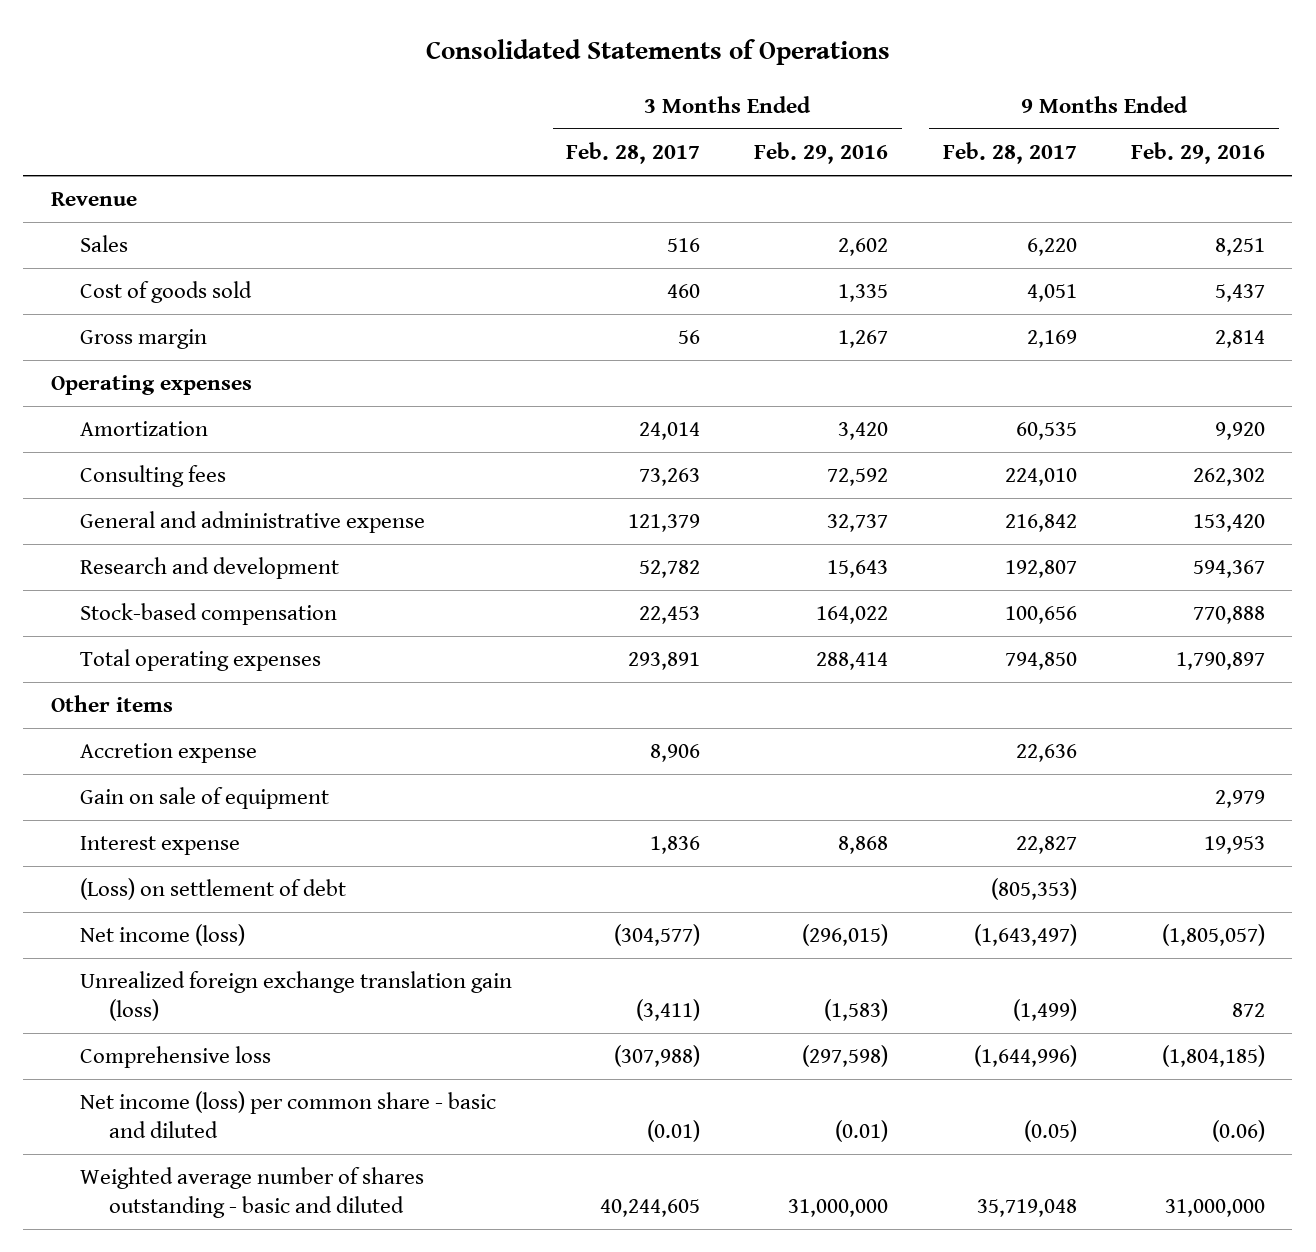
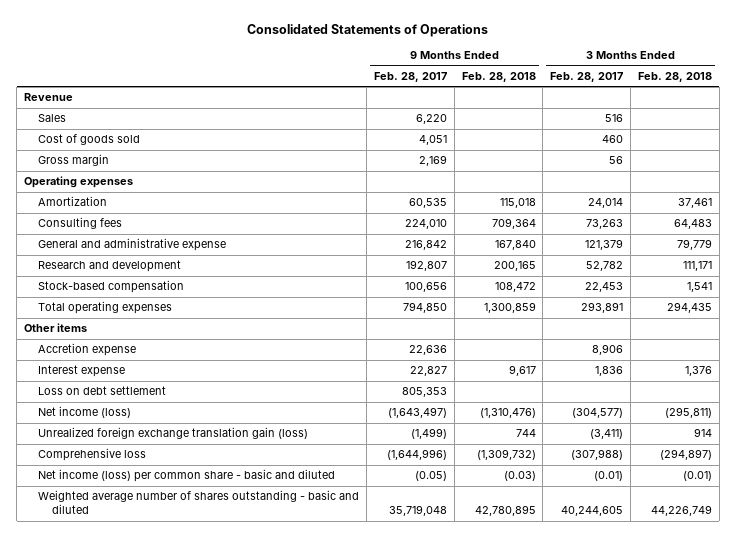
- | 3 Months Ended Feb. 28, 2017 | 3 Months Ended Feb. 29, 2016 | 9 Months Ended Feb. 28, 2017 | 9 Months Ended Feb. 29, 2016
+ | 9 Months Ended Feb. 28, 2017 | 9 Months Ended Feb. 28, 2018 | 3 Months Ended Feb. 28, 2017 | 3 Months Ended Feb. 28, 2018
- Gain on sale of equipment | | | | 2,979
- (Loss) on settlement of debt | | | (805,353) |
+ Loss on debt settlement | 805,353 | | |

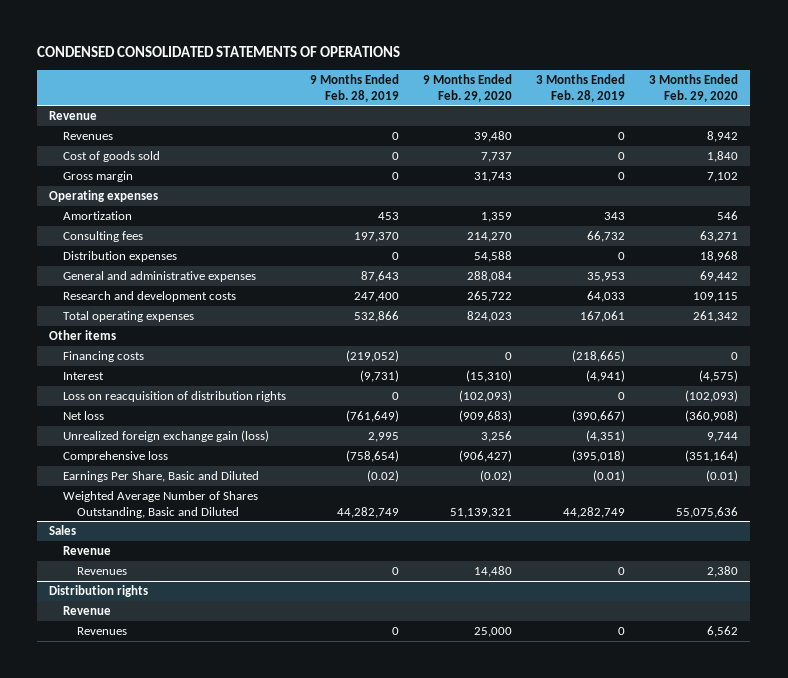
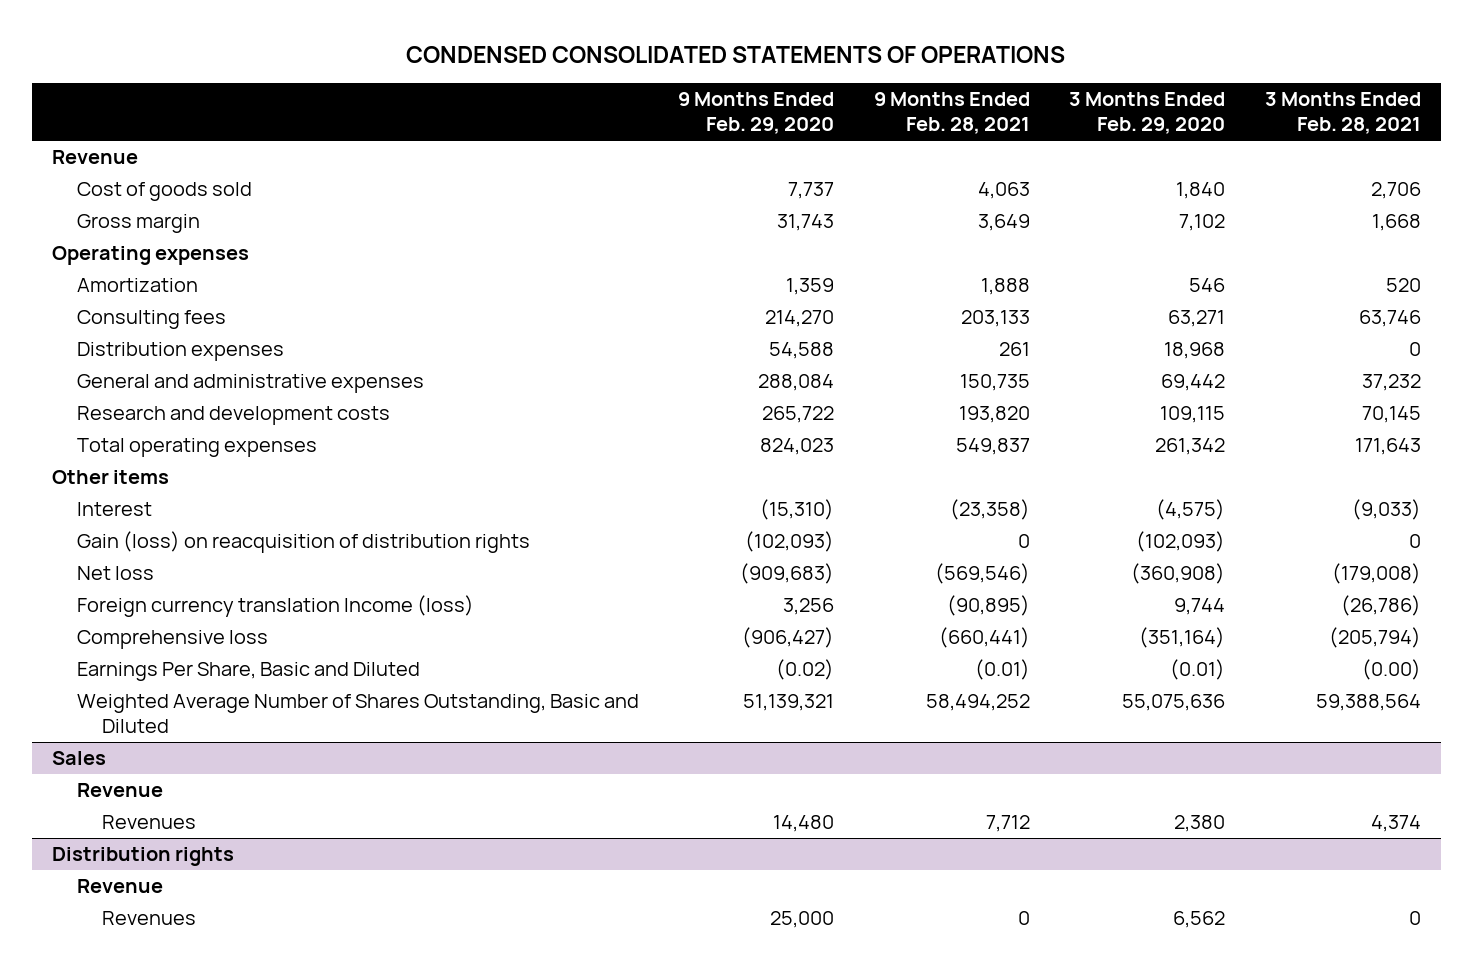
- | 9 Months Ended Feb. 28, 2019 | 9 Months Ended Feb. 29, 2020 | 3 Months Ended Feb. 28, 2019 | 3 Months Ended Feb. 29, 2020
+ | 9 Months Ended Feb. 29, 2020 | 9 Months Ended Feb. 28, 2021 | 3 Months Ended Feb. 29, 2020 | 3 Months Ended Feb. 28, 2021
- Revenues | 0 | 39,480 | 0 | 8,942
- Financing costs | (219,052) | 0 | (218,665) | 0
- Loss on reacquisition of distribution rights | 0 | (102,093) | 0 | (102,093)
+ Gain (loss) on reacquisition of distribution rights | (102,093) | 0 | (102,093) | 0
- Unrealized foreign exchange gain (loss) | 2,995 | 3,256 | (4,351) | 9,744
+ Foreign currency translation Income (loss) | 3,256 | (90,895) | 9,744 | (26,786)

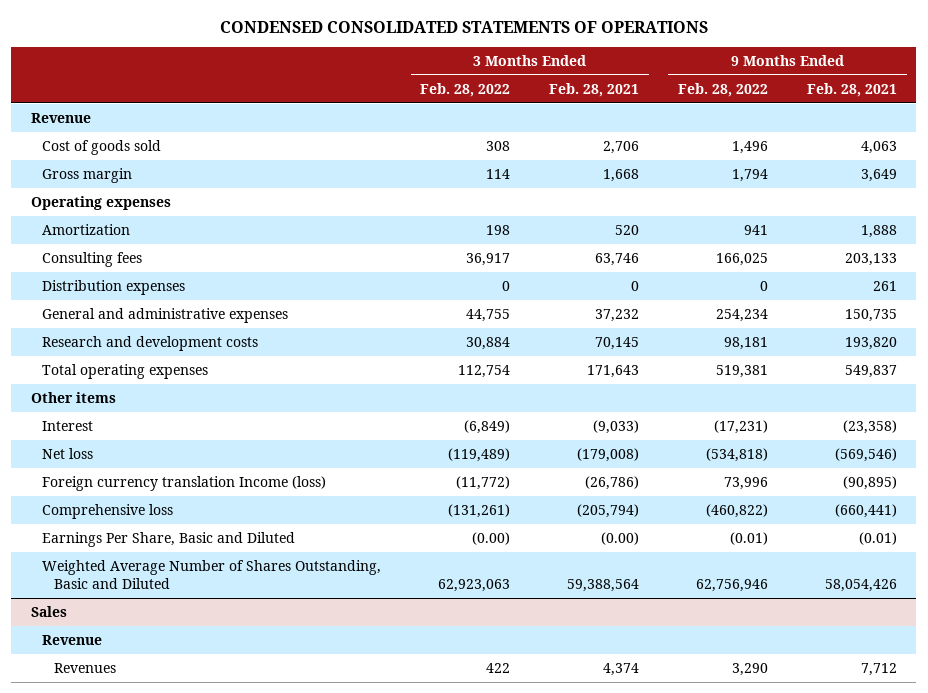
- | 9 Months Ended Feb. 29, 2020 | 9 Months Ended Feb. 28, 2021 | 3 Months Ended Feb. 29, 2020 | 3 Months Ended Feb. 28, 2021
+ | 3 Months Ended Feb. 28, 2022 | 3 Months Ended Feb. 28, 2021 | 9 Months Ended Feb. 28, 2022 | 9 Months Ended Feb. 28, 2021
- Gain (loss) on reacquisition of distribution rights | (102,093) | 0 | (102,093) | 0
- Weighted Average Number of Shares Outstanding, Basic and Diluted | 51,139,321 | 58,494,252 | 55,075,636 | 59,388,564
+ Weighted Average Number of Shares Outstanding, Basic and Diluted | 62,923,063 | 59,388,564 | 62,756,946 | 58,054,426
- Distribution rights
- Revenue
- Revenues | 25,000 | 0 | 6,562 | 0

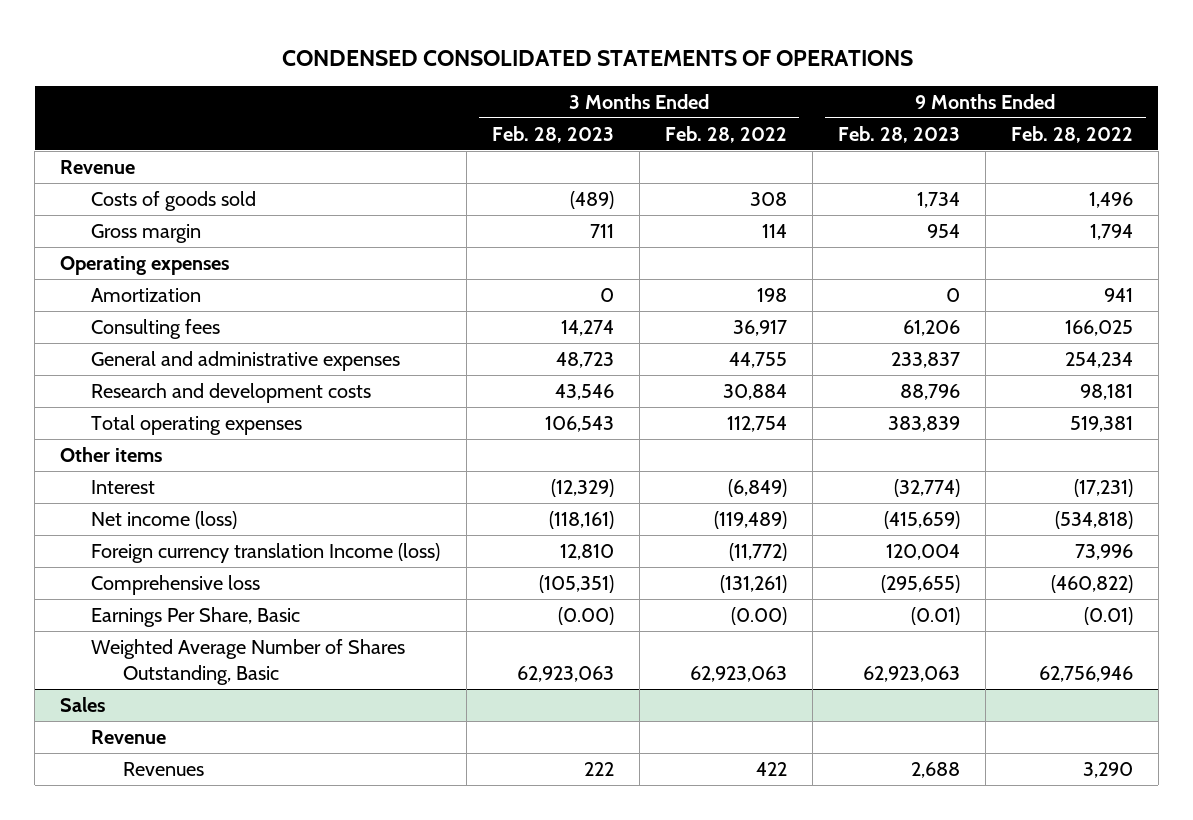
- | 3 Months Ended Feb. 28, 2022 | 3 Months Ended Feb. 28, 2021 | 9 Months Ended Feb. 28, 2022 | 9 Months Ended Feb. 28, 2021
+ | 3 Months Ended Feb. 28, 2023 | 3 Months Ended Feb. 28, 2022 | 9 Months Ended Feb. 28, 2023 | 9 Months Ended Feb. 28, 2022
- Cost of goods sold | 308 | 2,706 | 1,496 | 4,063
+ Costs of goods sold | (489) | 308 | 1,734 | 1,496
- Distribution expenses | 0 | 0 | 0 | 261
- Net loss | (119,489) | (179,008) | (534,818) | (569,546)
+ Net income (loss) | (118,161) | (119,489) | (415,659) | (534,818)
- Earnings Per Share, Basic and Diluted | (0.00) | (0.00) | (0.01) | (0.01)
- Weighted Average Number of Shares Outstanding, Basic and Diluted | 62,923,063 | 59,388,564 | 62,756,946 | 58,054,426
+ Earnings Per Share, Basic | (0.00) | (0.00) | (0.01) | (0.01)
+ Weighted Average Number of Shares Outstanding, Basic | 62,923,063 | 62,923,063 | 62,923,063 | 62,756,946

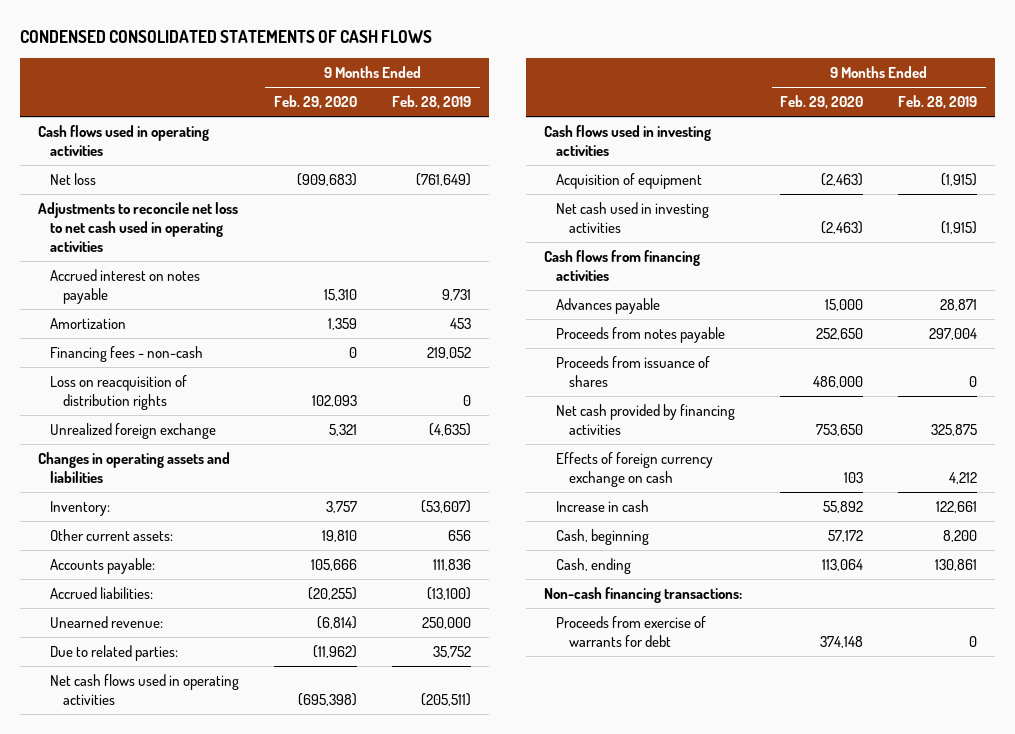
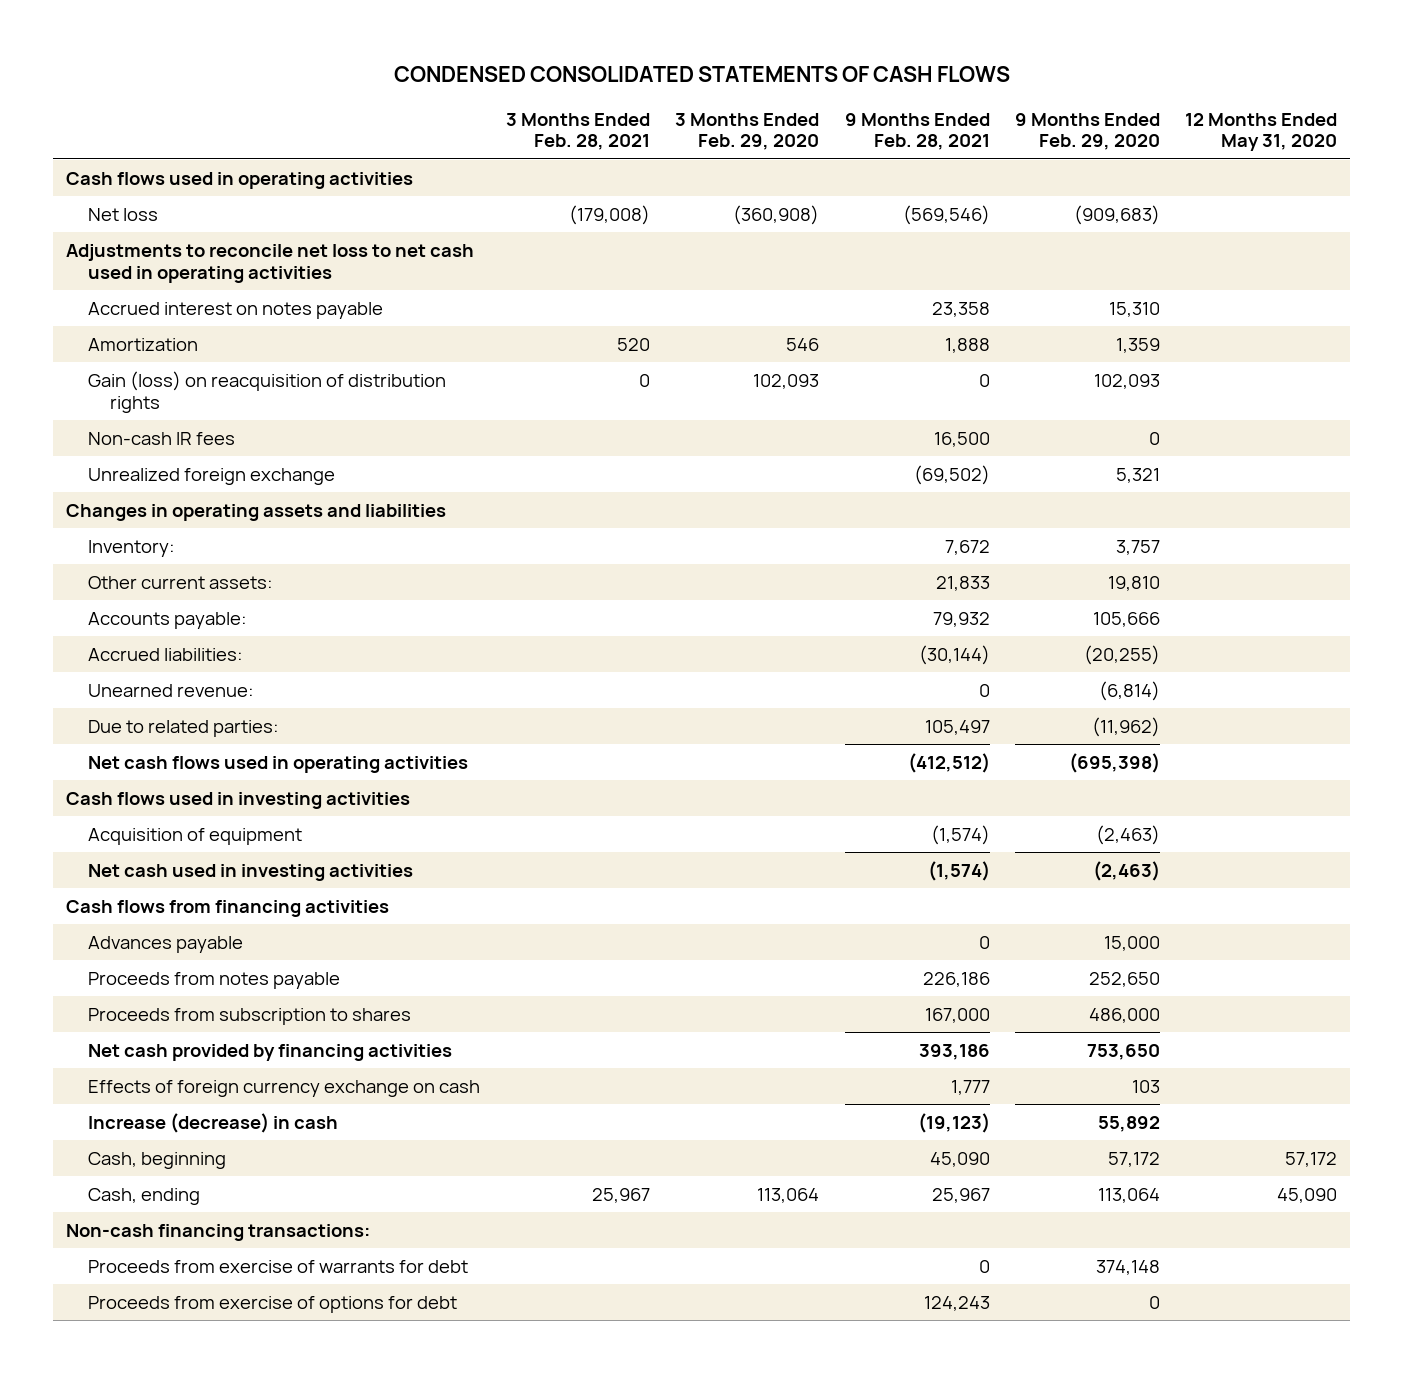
- | 9 Months Ended Feb. 29, 2020 | 9 Months Ended Feb. 28, 2019
+ | 3 Months Ended Feb. 28, 2021 | 3 Months Ended Feb. 29, 2020 | 9 Months Ended Feb. 28, 2021 | 9 Months Ended Feb. 29, 2020 | 12 Months Ended May 31, 2020
- Financing fees - non-cash | 0 | 219,052
- Loss on reacquisition of distribution rights | 102,093 | 0
+ Gain (loss) on reacquisition of distribution rights | 0 | 102,093 | 0 | 102,093 |
+ Non-cash IR fees | | | 16,500 | 0 |
- Proceeds from issuance of shares | 486,000 | 0
+ Proceeds from subscription to shares | | | 167,000 | 486,000 |
- Increase in cash | 55,892 | 122,661
+ Increase (decrease) in cash | | | (19,123) | 55,892 |
+ Proceeds from exercise of options for debt | | | 124,243 | 0 |

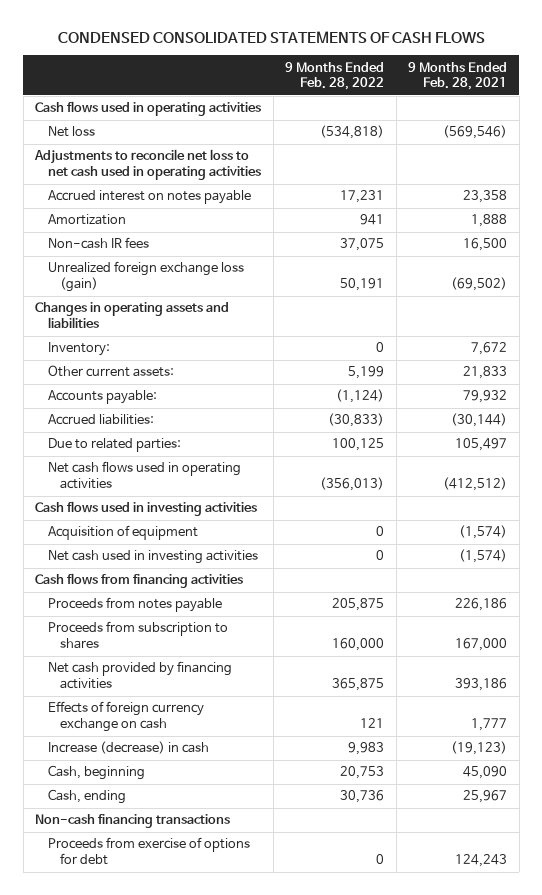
- | 3 Months Ended Feb. 28, 2021 | 3 Months Ended Feb. 29, 2020 | 9 Months Ended Feb. 28, 2021 | 9 Months Ended Feb. 29, 2020 | 12 Months Ended May 31, 2020
+ | 9 Months Ended Feb. 28, 2022 | 9 Months Ended Feb. 28, 2021
- Gain (loss) on reacquisition of distribution rights | 0 | 102,093 | 0 | 102,093 |
- Unrealized foreign exchange | | | (69,502) | 5,321 |
+ Unrealized foreign exchange loss (gain) | 50,191 | (69,502)
- Unearned revenue: | | | 0 | (6,814) |
- Advances payable | | | 0 | 15,000 |
- Non-cash financing transactions:
- Proceeds from exercise of warrants for debt | | | 0 | 374,148 |
+ Non-cash financing transactions

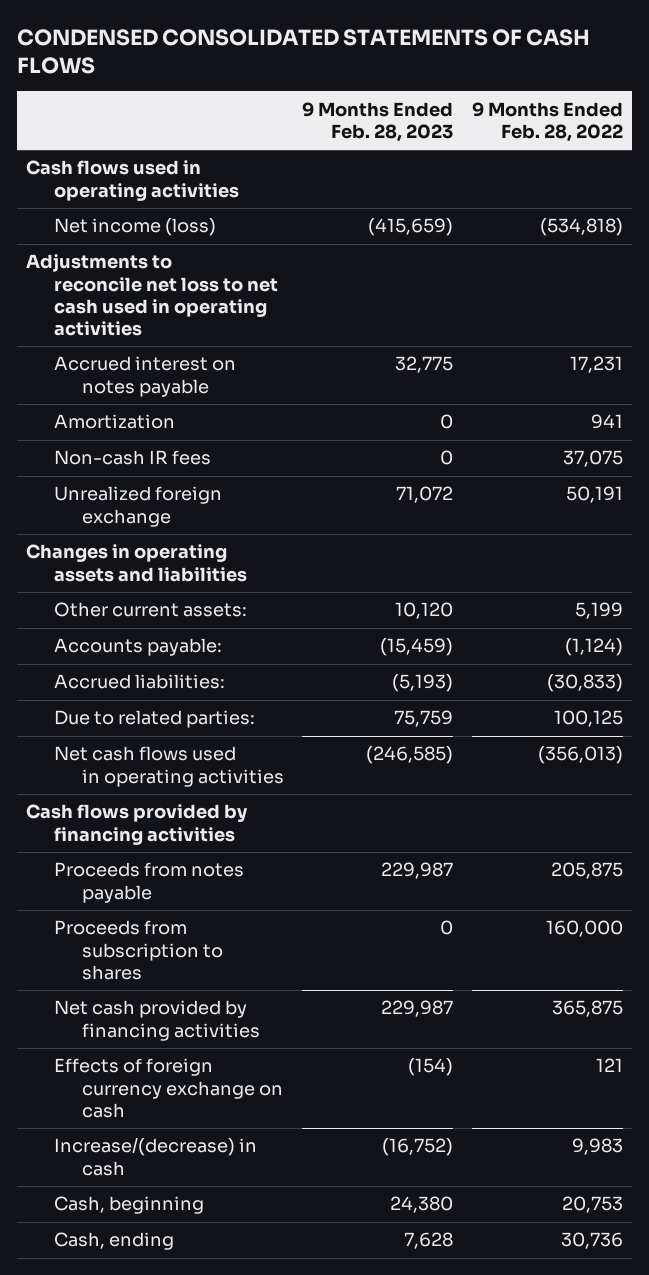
- | 9 Months Ended Feb. 28, 2022 | 9 Months Ended Feb. 28, 2021
+ | 9 Months Ended Feb. 28, 2023 | 9 Months Ended Feb. 28, 2022
- Net loss | (534,818) | (569,546)
+ Net income (loss) | (415,659) | (534,818)
- Unrealized foreign exchange loss (gain) | 50,191 | (69,502)
+ Unrealized foreign exchange | 71,072 | 50,191
- Inventory: | 0 | 7,672
- Cash flows used in investing activities
- Acquisition of equipment | 0 | (1,574)
- Net cash used in investing activities | 0 | (1,574)
- Cash flows from financing activities
+ Cash flows provided by financing activities
- Increase (decrease) in cash | 9,983 | (19,123)
+ Increase/(decrease) in cash | (16,752) | 9,983
- Non-cash financing transactions
- Proceeds from exercise of options for debt | 0 | 124,243

